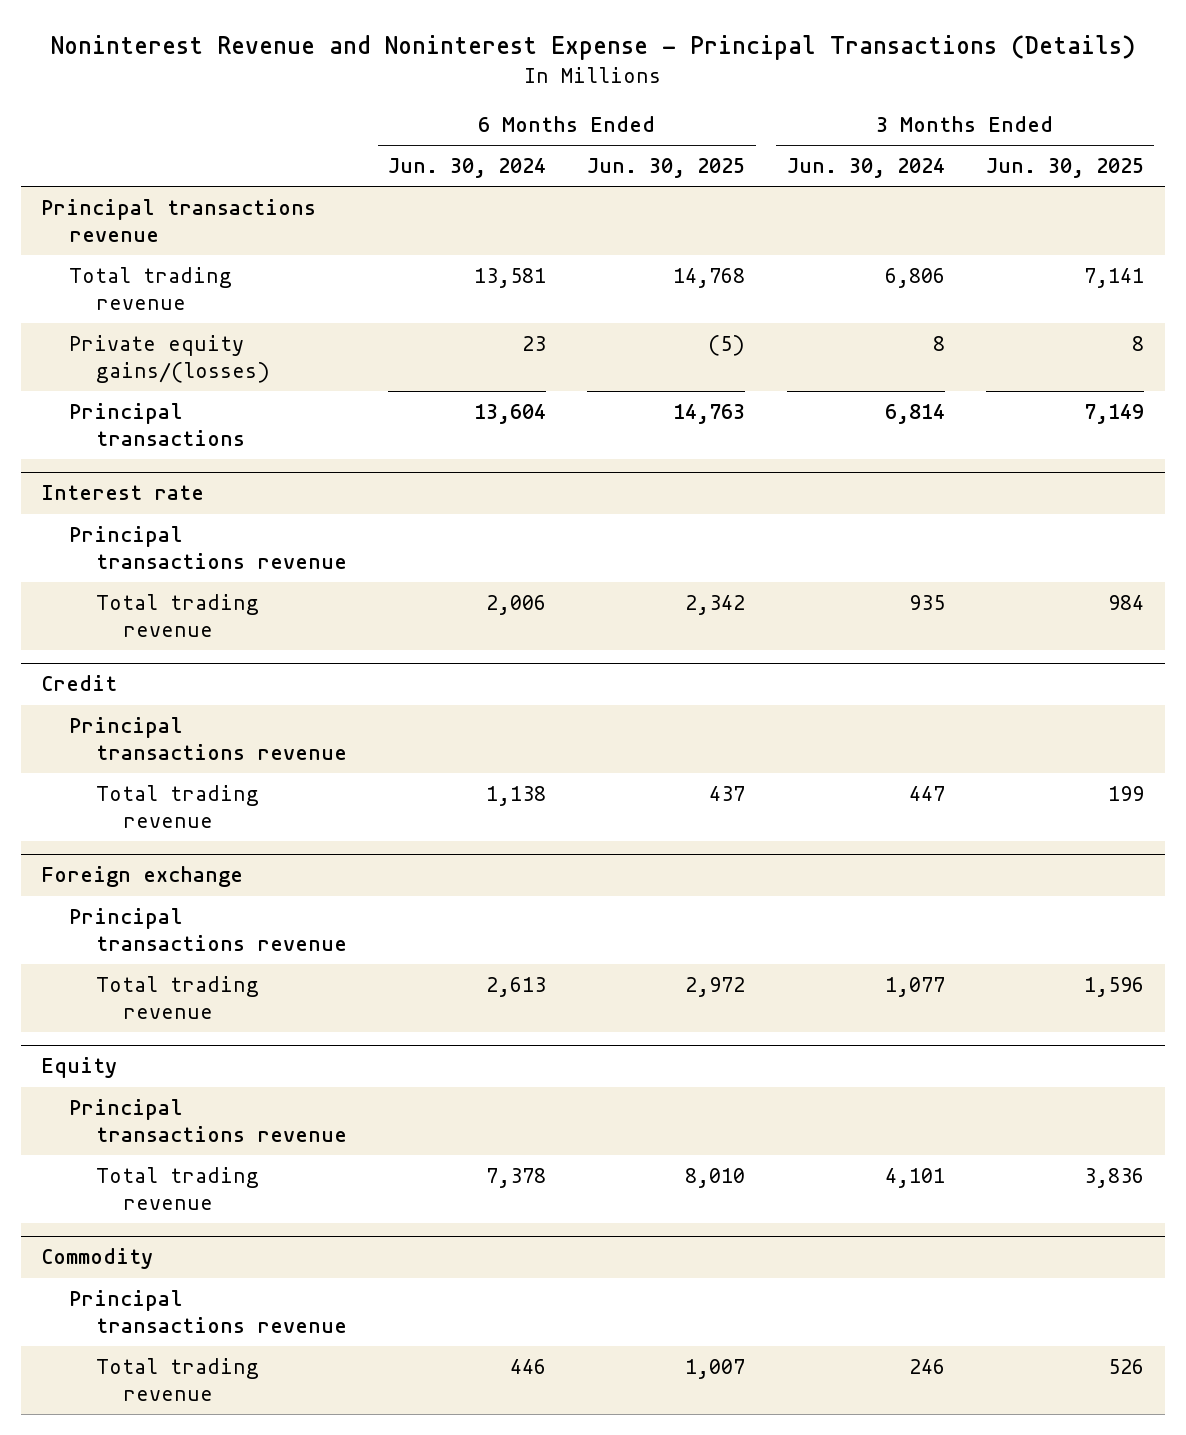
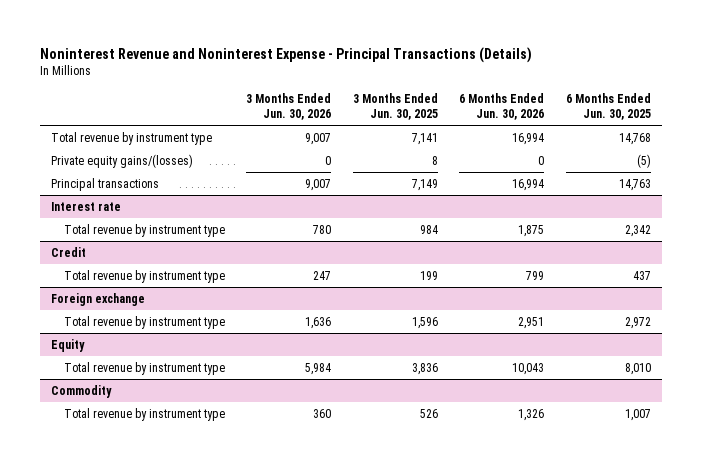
- | 6 Months Ended Jun. 30, 2024 | 6 Months Ended Jun. 30, 2025 | 3 Months Ended Jun. 30, 2024 | 3 Months Ended Jun. 30, 2025
+ | 3 Months Ended Jun. 30, 2026 | 3 Months Ended Jun. 30, 2025 | 6 Months Ended Jun. 30, 2026 | 6 Months Ended Jun. 30, 2025
- Principal transactions revenue
- Total trading revenue | 13,581 | 14,768 | 6,806 | 7,141
+ Total revenue by instrument type | 9,007 | 7,141 | 16,994 | 14,768
@ Interest rate
- Principal transactions revenue
- Total trading revenue | 2,006 | 2,342 | 935 | 984
+ Total revenue by instrument type | 780 | 984 | 1,875 | 2,342
@ Credit
- Principal transactions revenue
- Total trading revenue | 1,138 | 437 | 447 | 199
+ Total revenue by instrument type | 247 | 199 | 799 | 437
@ Foreign exchange
- Principal transactions revenue
- Total trading revenue | 2,613 | 2,972 | 1,077 | 1,596
+ Total revenue by instrument type | 1,636 | 1,596 | 2,951 | 2,972
@ Equity
- Principal transactions revenue
- Total trading revenue | 7,378 | 8,010 | 4,101 | 3,836
+ Total revenue by instrument type | 5,984 | 3,836 | 10,043 | 8,010
@ Commodity
- Principal transactions revenue
- Total trading revenue | 446 | 1,007 | 246 | 526
+ Total revenue by instrument type | 360 | 526 | 1,326 | 1,007

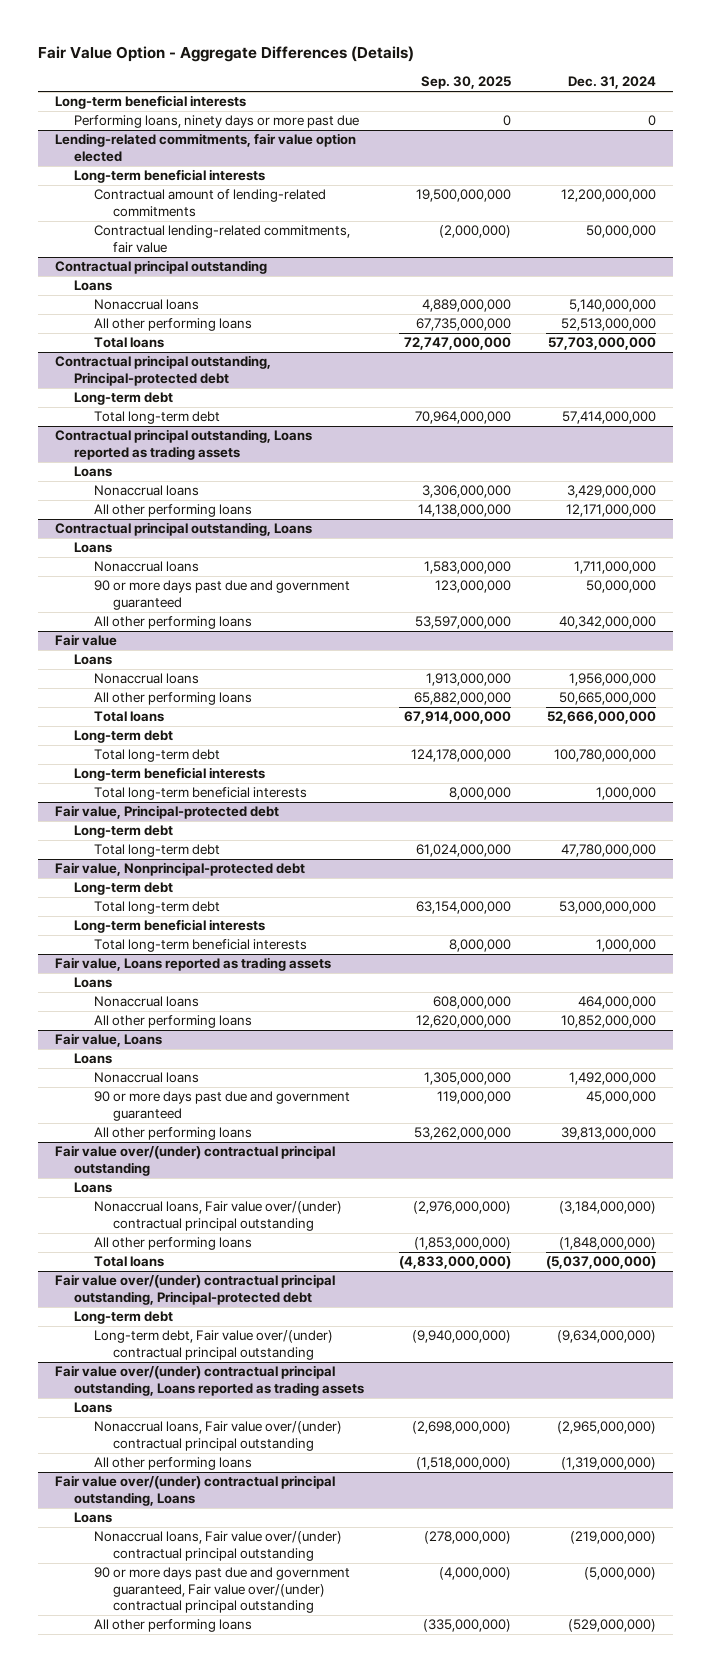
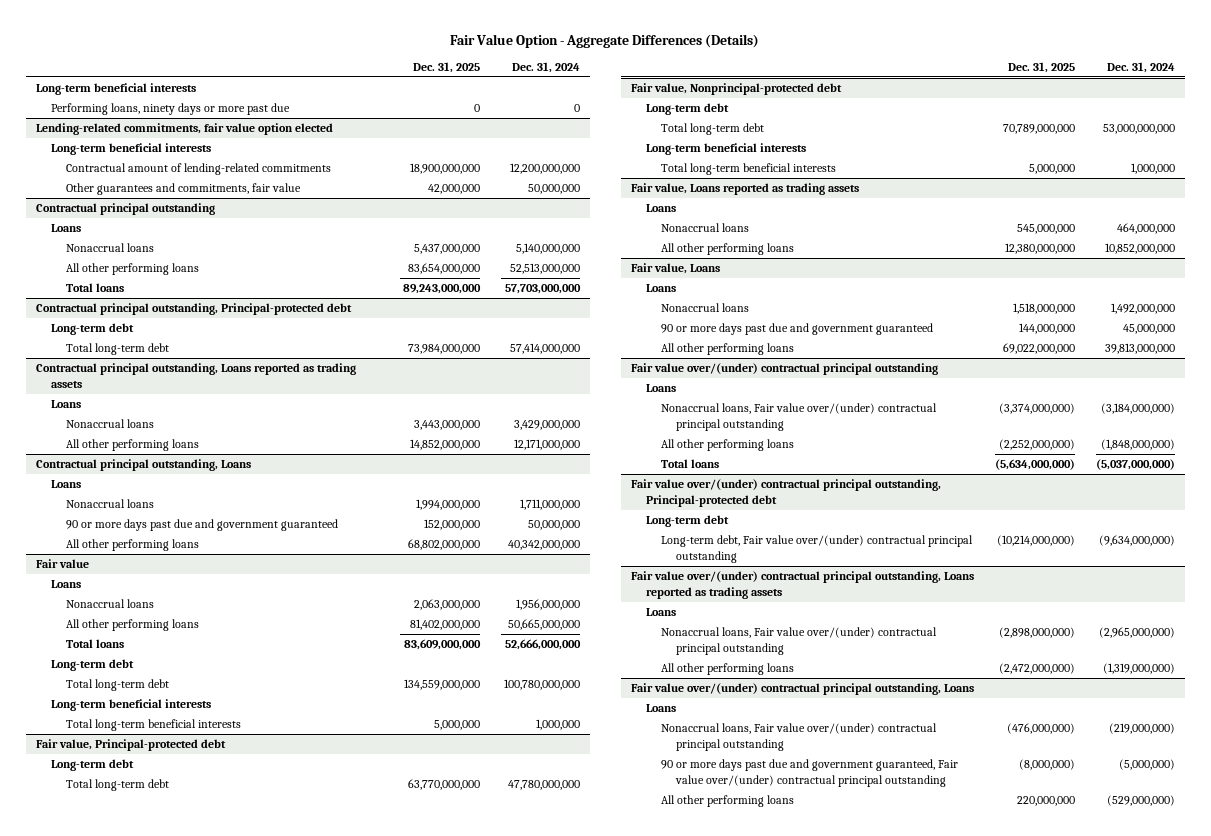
- | Sep. 30, 2025 | Dec. 31, 2024
+ | Dec. 31, 2025 | Dec. 31, 2024
@ Lending-related commitments, fair value option elected
- Contractual lending-related commitments, fair value | (2,000,000) | 50,000,000
+ Other guarantees and commitments, fair value | 42,000,000 | 50,000,000

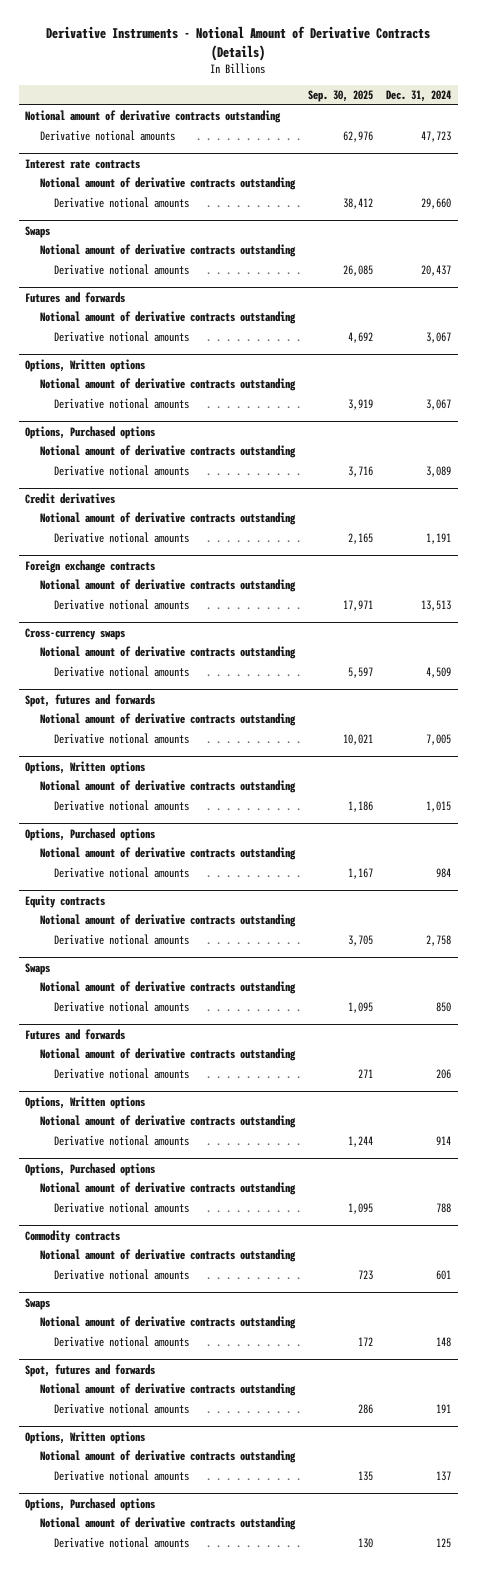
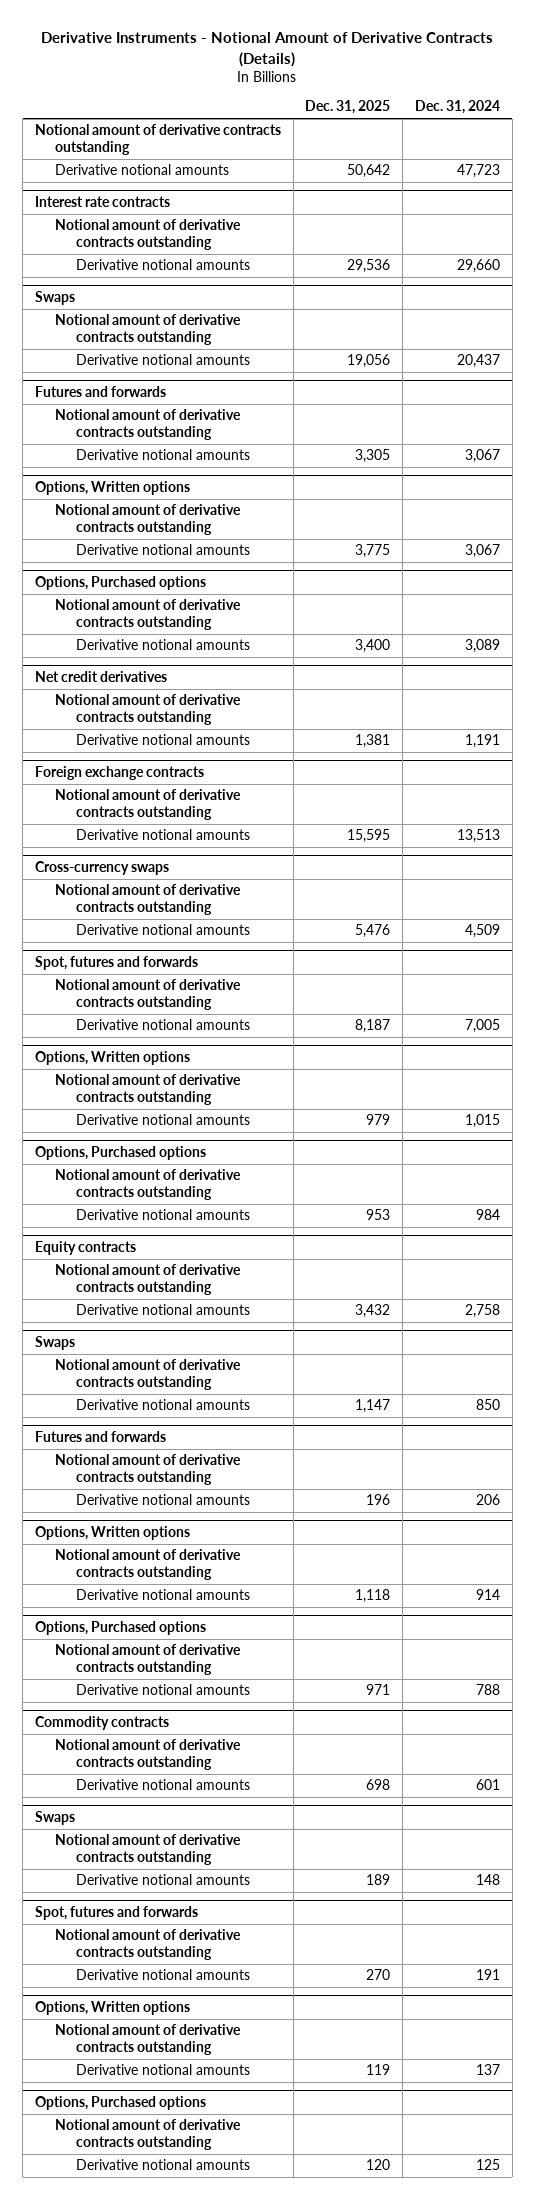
- | Sep. 30, 2025 | Dec. 31, 2024
+ | Dec. 31, 2025 | Dec. 31, 2024
- Credit derivatives
+ Net credit derivatives

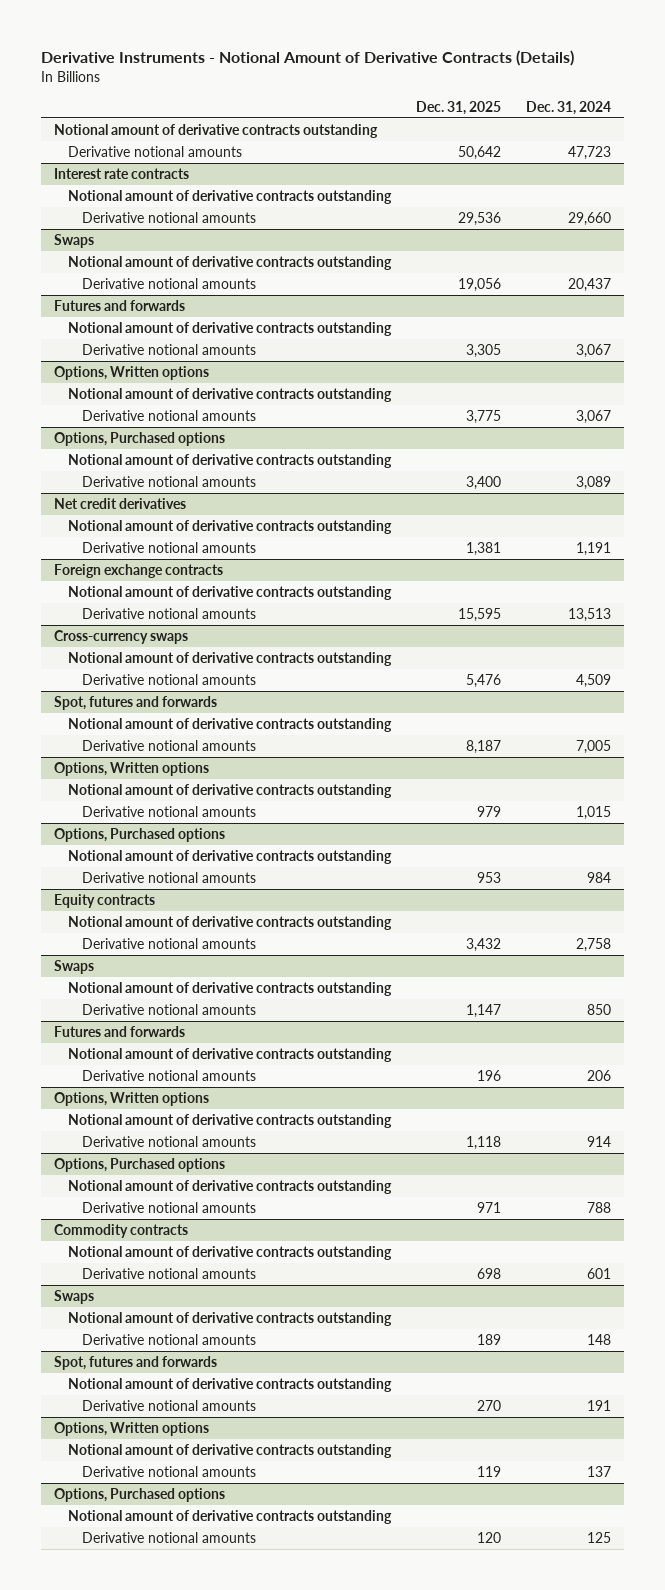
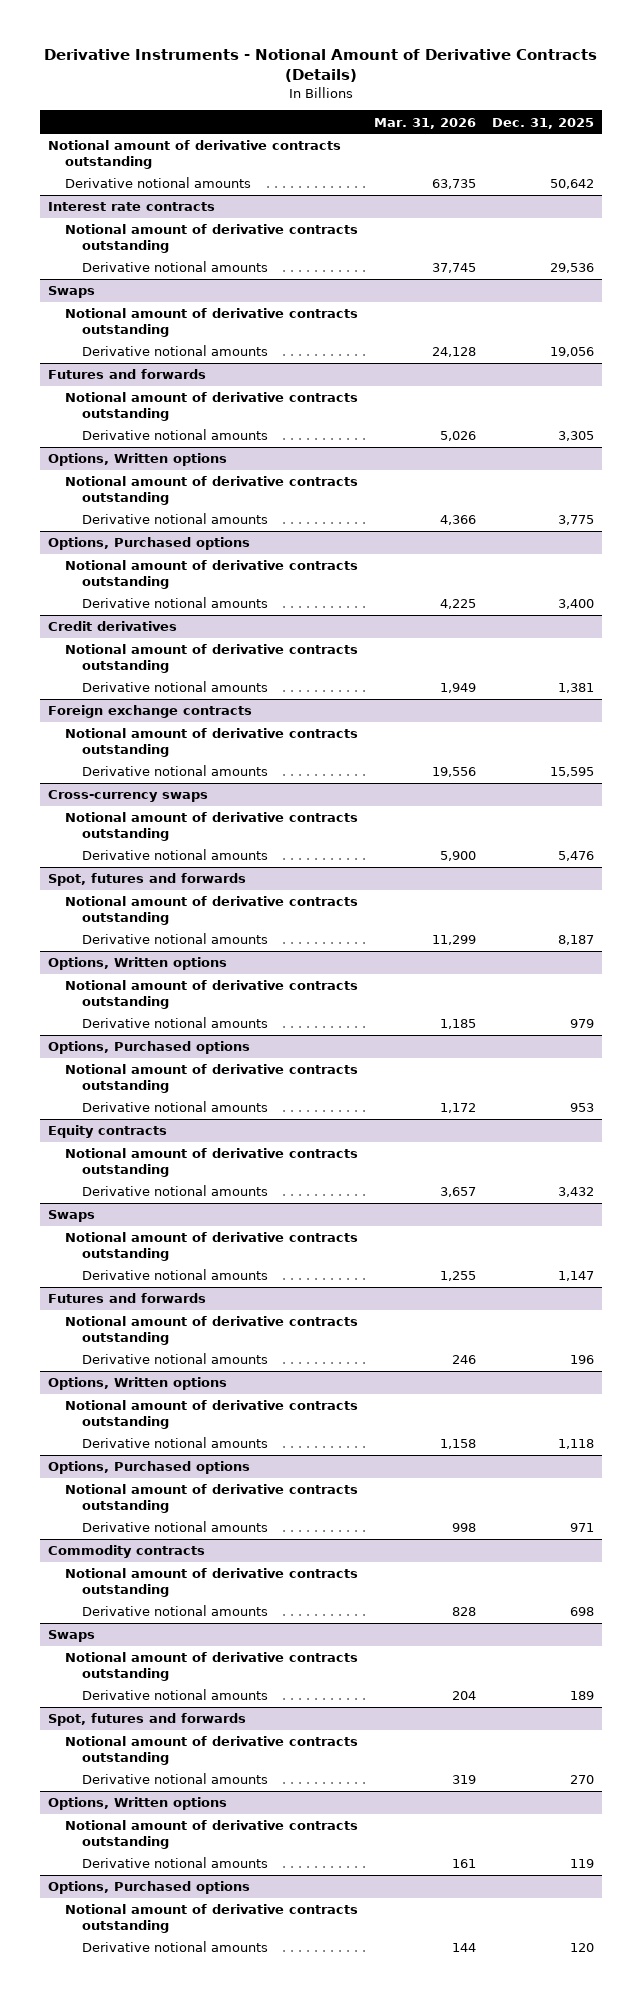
- | Dec. 31, 2025 | Dec. 31, 2024
+ | Mar. 31, 2026 | Dec. 31, 2025
- Net credit derivatives
+ Credit derivatives

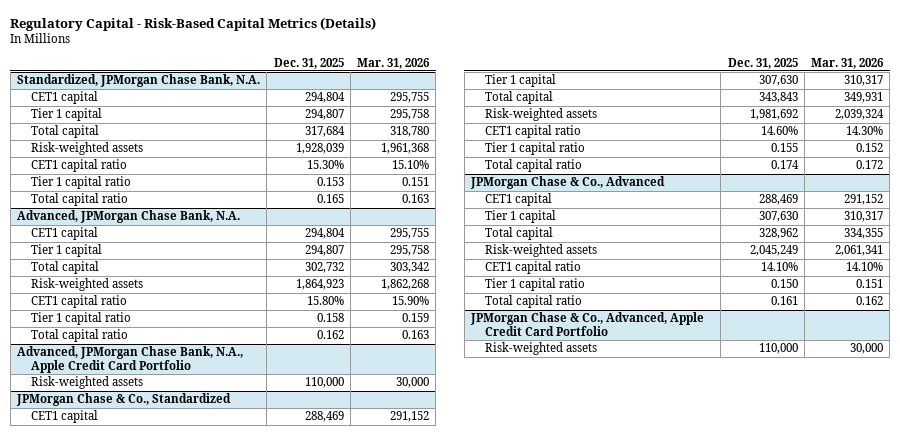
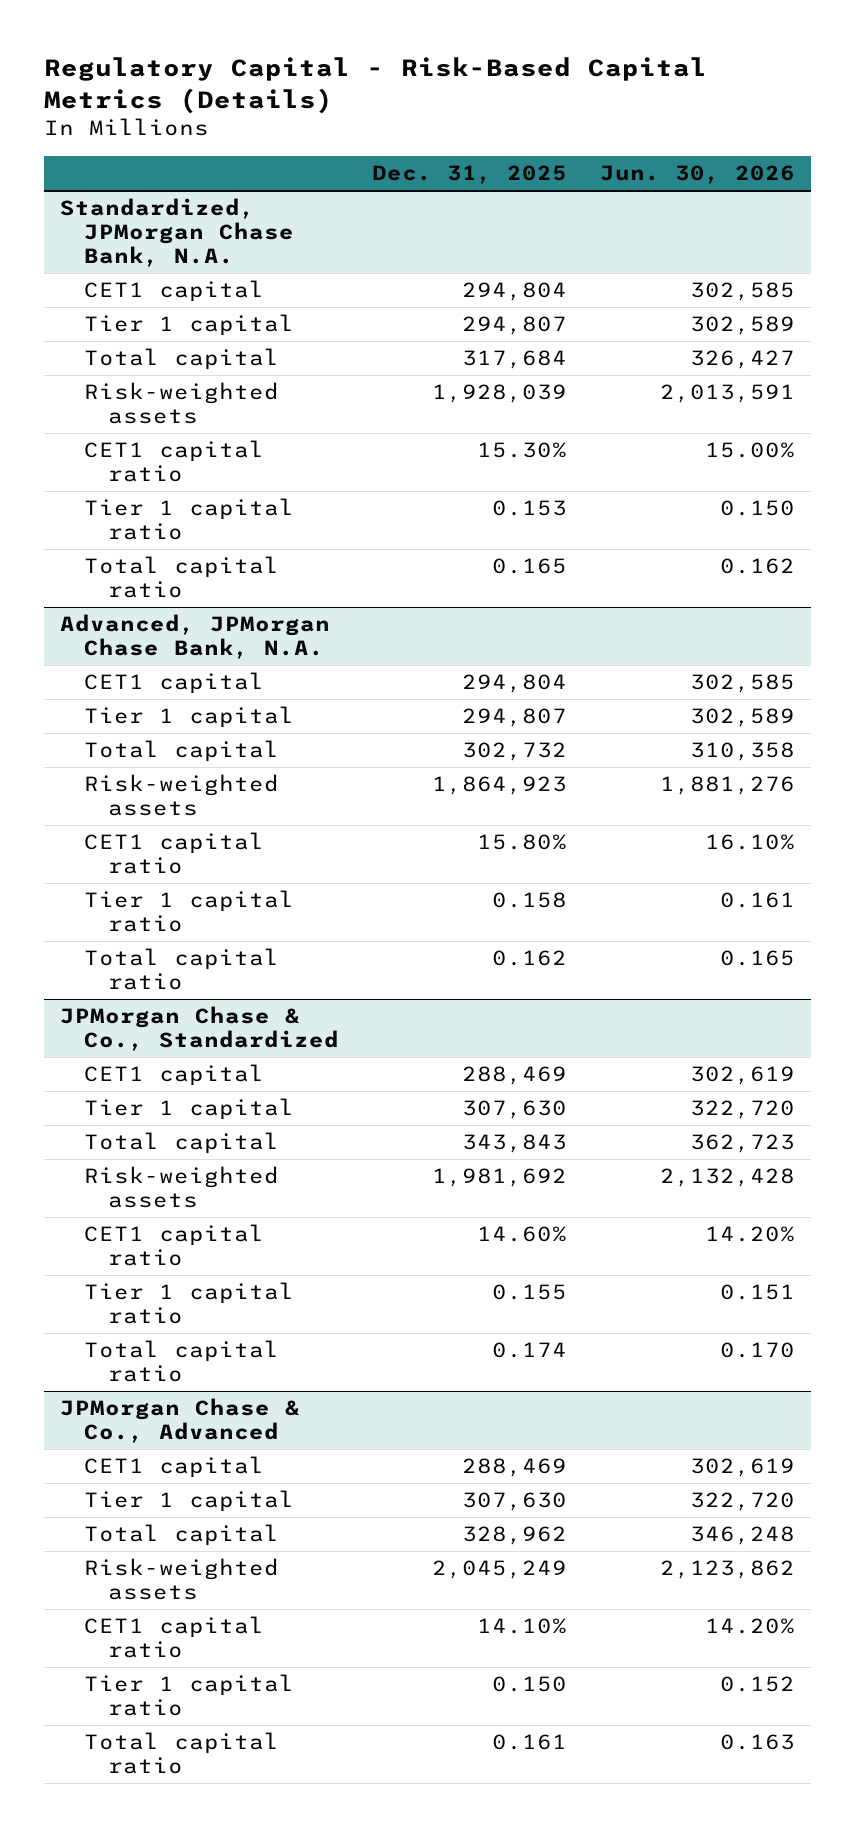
- | Dec. 31, 2025 | Mar. 31, 2026
+ | Dec. 31, 2025 | Jun. 30, 2026
- Advanced, JPMorgan Chase Bank, N.A., Apple Credit Card Portfolio
- Risk-weighted assets | 110,000 | 30,000
- JPMorgan Chase & Co., Advanced, Apple Credit Card Portfolio
- Risk-weighted assets | 110,000 | 30,000

